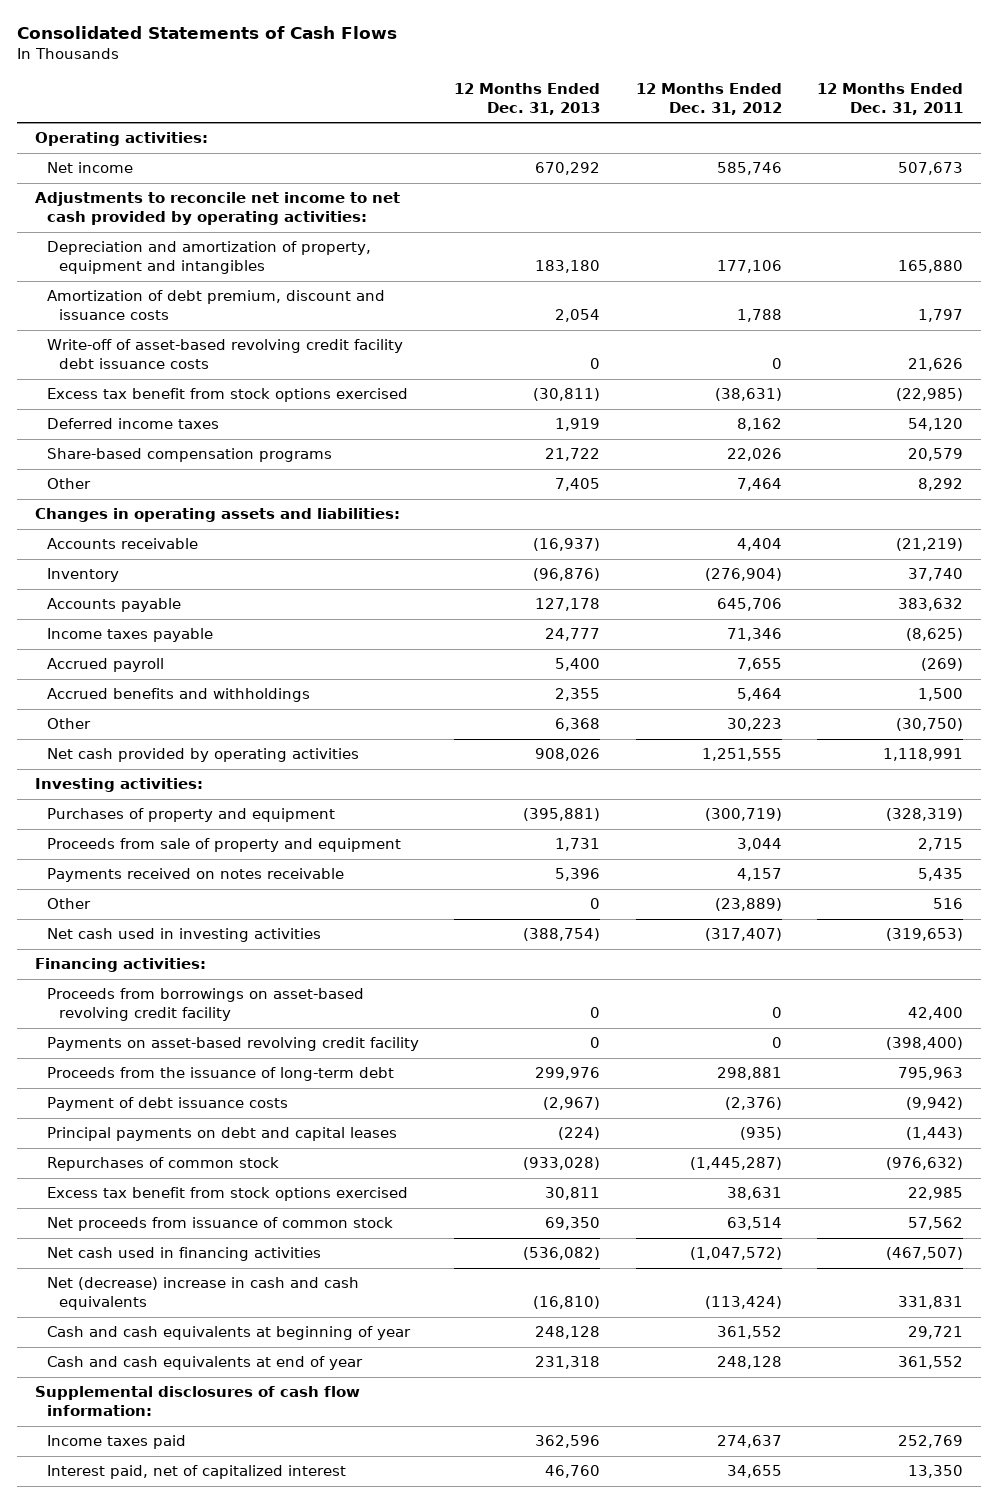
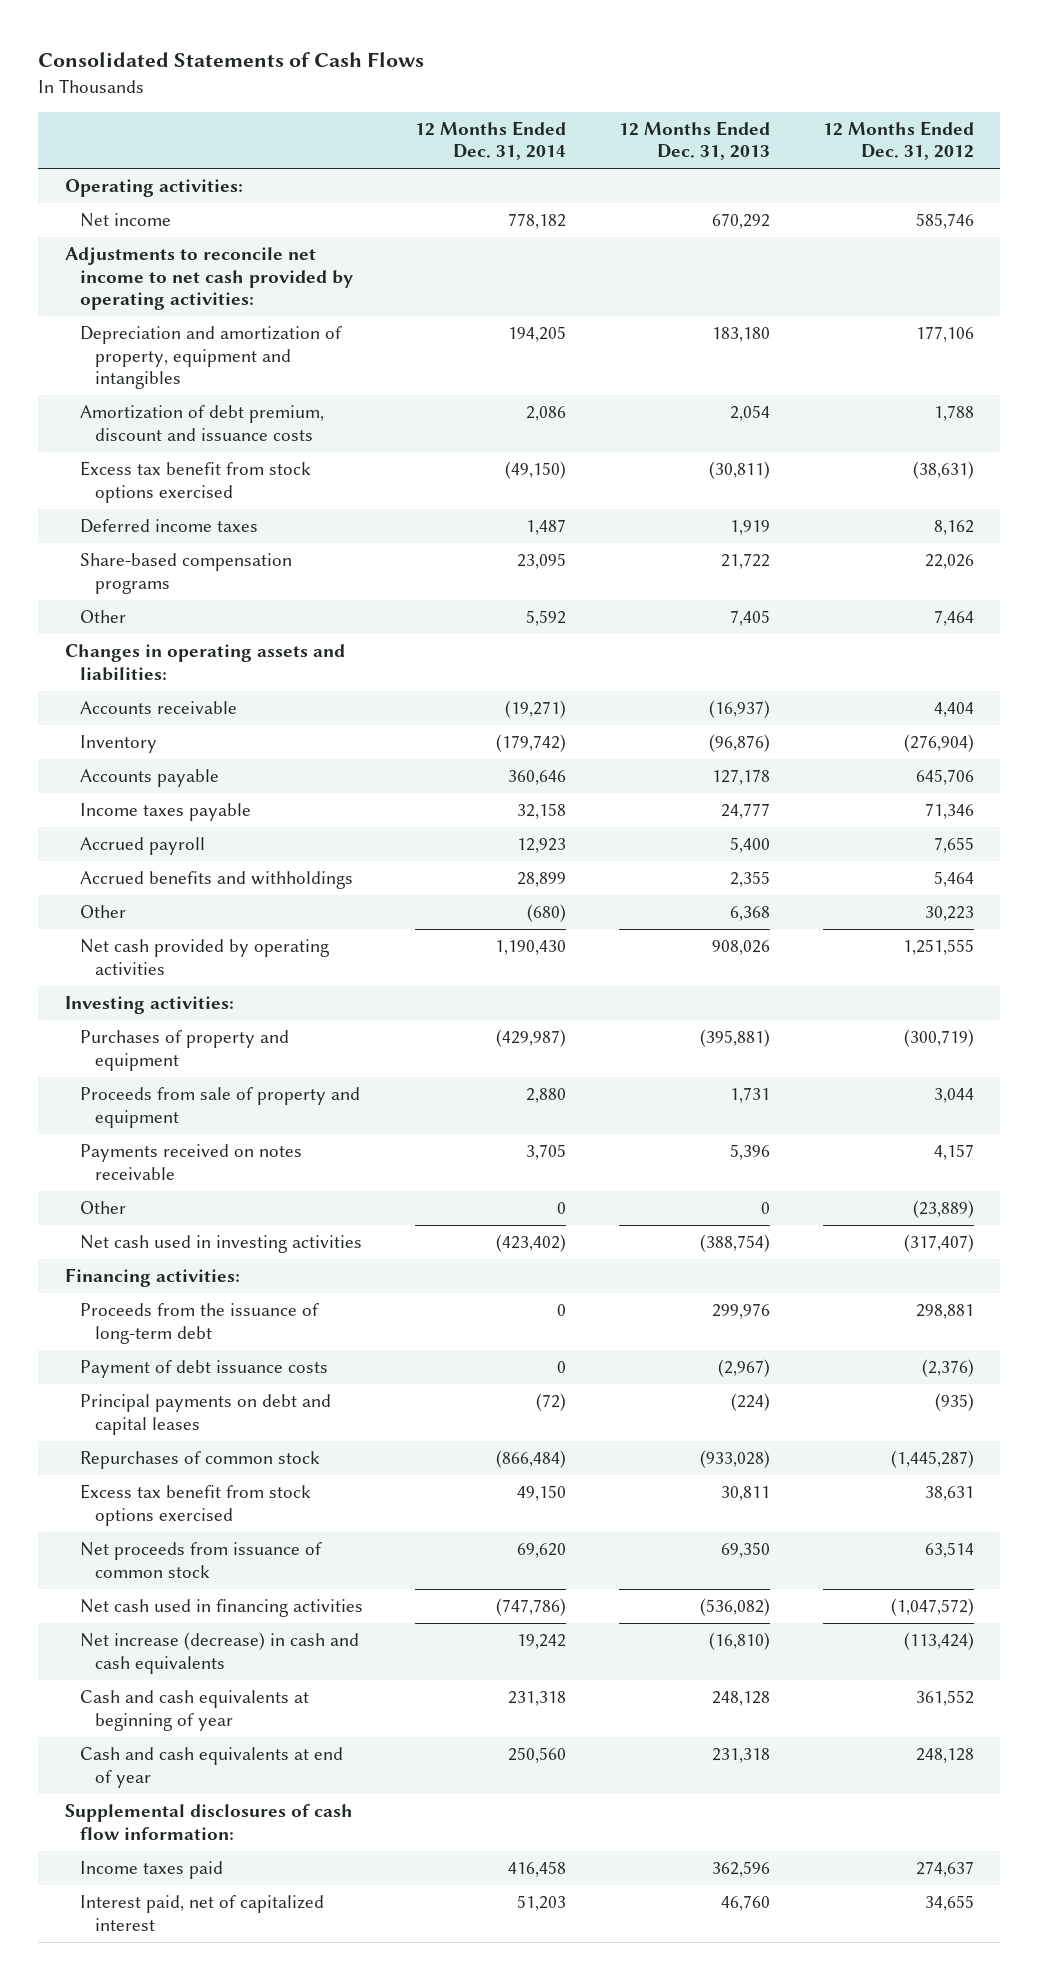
- | 12 Months Ended Dec. 31, 2013 | 12 Months Ended Dec. 31, 2012 | 12 Months Ended Dec. 31, 2011
+ | 12 Months Ended Dec. 31, 2014 | 12 Months Ended Dec. 31, 2013 | 12 Months Ended Dec. 31, 2012
- Write-off of asset-based revolving credit facility debt issuance costs | 0 | 0 | 21,626
- Proceeds from borrowings on asset-based revolving credit facility | 0 | 0 | 42,400
- Payments on asset-based revolving credit facility | 0 | 0 | (398,400)
- Net (decrease) increase in cash and cash equivalents | (16,810) | (113,424) | 331,831
+ Net increase (decrease) in cash and cash equivalents | 19,242 | (16,810) | (113,424)

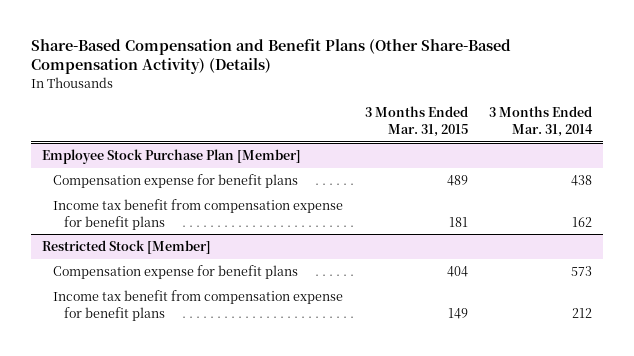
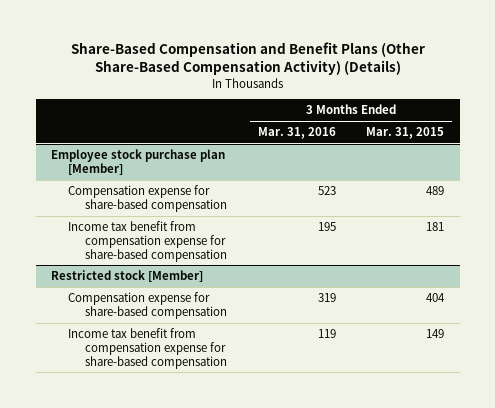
- | 3 Months Ended Mar. 31, 2015 | 3 Months Ended Mar. 31, 2014
+ | 3 Months Ended Mar. 31, 2016 | 3 Months Ended Mar. 31, 2015
- Employee Stock Purchase Plan [Member]
- Compensation expense for benefit plans | 489 | 438
- Income tax benefit from compensation expense for benefit plans | 181 | 162
- Restricted Stock [Member]
- Compensation expense for benefit plans | 404 | 573
- Income tax benefit from compensation expense for benefit plans | 149 | 212
+ Employee stock purchase plan [Member]
+ Compensation expense for share-based compensation | 523 | 489
+ Income tax benefit from compensation expense for share-based compensation | 195 | 181
+ Restricted stock [Member]
+ Compensation expense for share-based compensation | 319 | 404
+ Income tax benefit from compensation expense for share-based compensation | 119 | 149

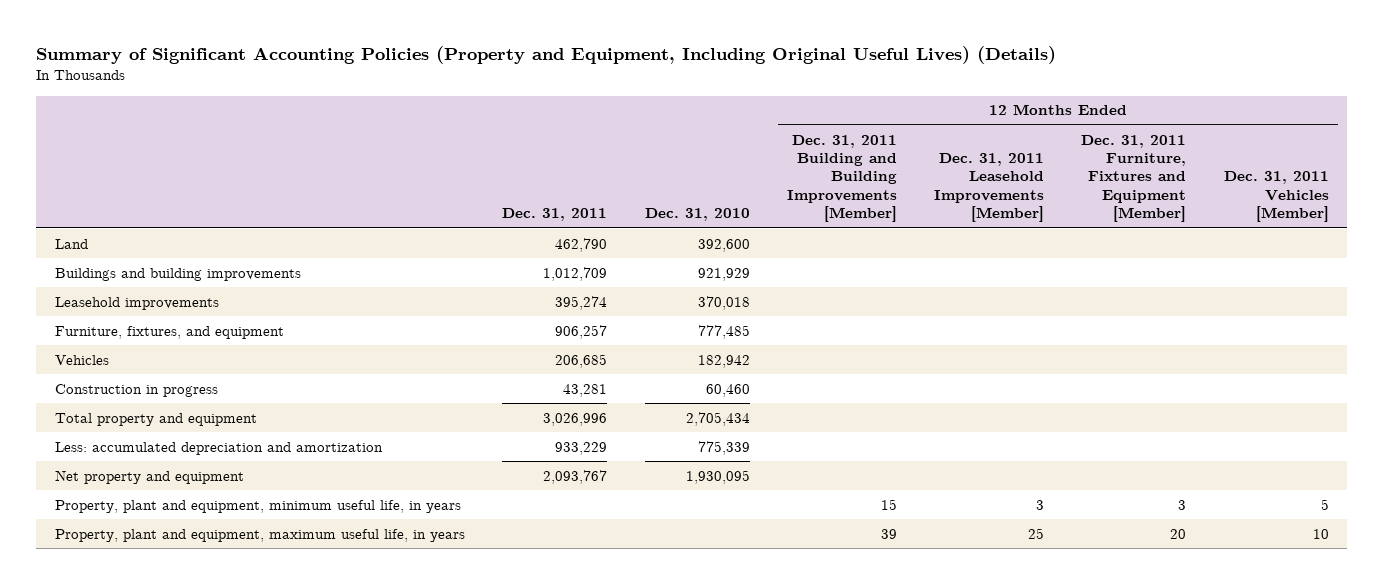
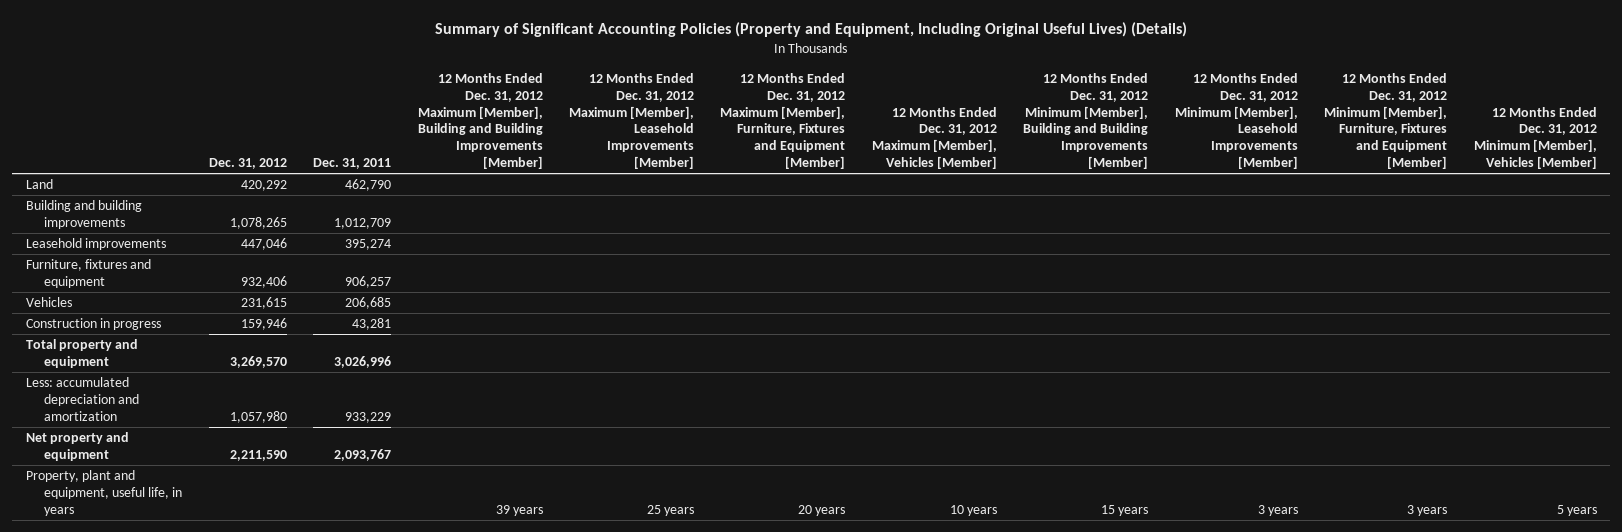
- | Dec. 31, 2011 | Dec. 31, 2010 | 12 Months Ended Dec. 31, 2011 Building and Building Improvements [Member] | 12 Months Ended Dec. 31, 2011 Leasehold Improvements [Member] | 12 Months Ended Dec. 31, 2011 Furniture, Fixtures and Equipment [Member] | 12 Months Ended Dec. 31, 2011 Vehicles [Member]
+ | Dec. 31, 2012 | Dec. 31, 2011 | 12 Months Ended Dec. 31, 2012 Maximum [Member], Building and Building Improvements [Member] | 12 Months Ended Dec. 31, 2012 Maximum [Member], Leasehold Improvements [Member] | 12 Months Ended Dec. 31, 2012 Maximum [Member], Furniture, Fixtures and Equipment [Member] | 12 Months Ended Dec. 31, 2012 Maximum [Member], Vehicles [Member] | 12 Months Ended Dec. 31, 2012 Minimum [Member], Building and Building Improvements [Member] | 12 Months Ended Dec. 31, 2012 Minimum [Member], Leasehold Improvements [Member] | 12 Months Ended Dec. 31, 2012 Minimum [Member], Furniture, Fixtures and Equipment [Member] | 12 Months Ended Dec. 31, 2012 Minimum [Member], Vehicles [Member]
- Buildings and building improvements | 1,012,709 | 921,929 | | | |
+ Building and building improvements | 1,078,265 | 1,012,709 | | | | | | | |
- Furniture, fixtures, and equipment | 906,257 | 777,485 | | | |
+ Furniture, fixtures and equipment | 932,406 | 906,257 | | | | | | | |
- Property, plant and equipment, minimum useful life, in years | | | 15 | 3 | 3 | 5
- Property, plant and equipment, maximum useful life, in years | | | 39 | 25 | 20 | 10
+ Property, plant and equipment, useful life, in years | | | 39 years | 25 years | 20 years | 10 years | 15 years | 3 years | 3 years | 5 years

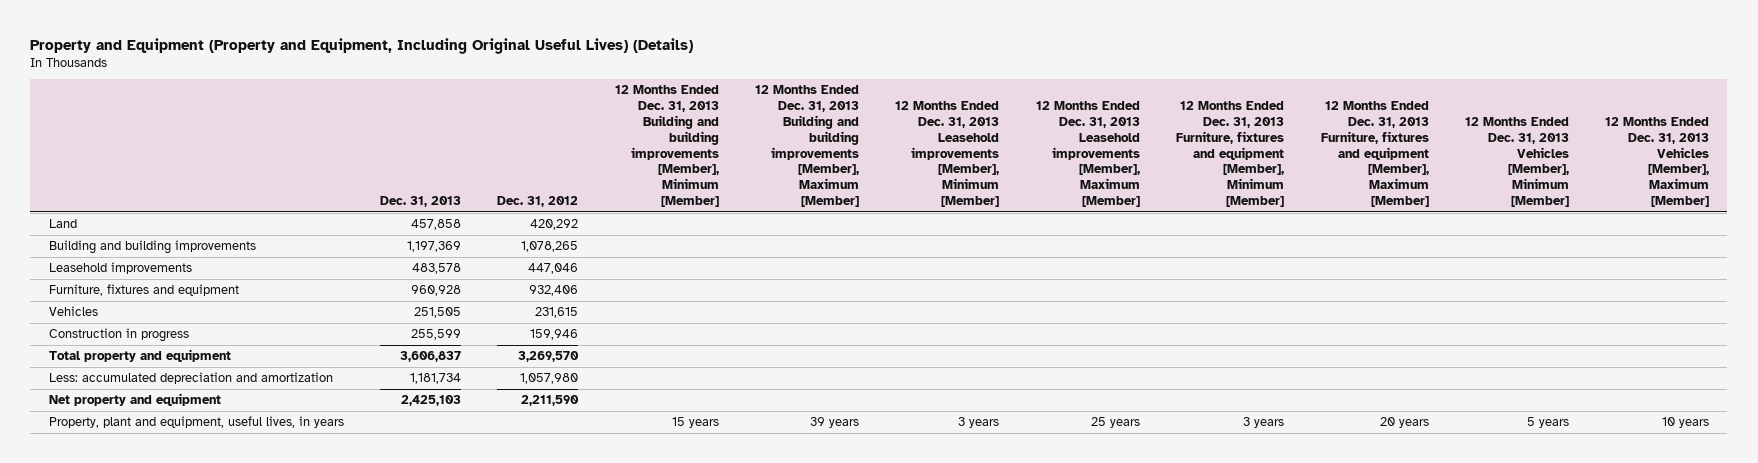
- Summary of Significant Accounting Policies (Property and Equipment, Including Original Useful Lives) (Details)
+ Property and Equipment (Property and Equipment, Including Original Useful Lives) (Details)
- | Dec. 31, 2012 | Dec. 31, 2011 | 12 Months Ended Dec. 31, 2012 Maximum [Member], Building and Building Improvements [Member] | 12 Months Ended Dec. 31, 2012 Maximum [Member], Leasehold Improvements [Member] | 12 Months Ended Dec. 31, 2012 Maximum [Member], Furniture, Fixtures and Equipment [Member] | 12 Months Ended Dec. 31, 2012 Maximum [Member], Vehicles [Member] | 12 Months Ended Dec. 31, 2012 Minimum [Member], Building and Building Improvements [Member] | 12 Months Ended Dec. 31, 2012 Minimum [Member], Leasehold Improvements [Member] | 12 Months Ended Dec. 31, 2012 Minimum [Member], Furniture, Fixtures and Equipment [Member] | 12 Months Ended Dec. 31, 2012 Minimum [Member], Vehicles [Member]
+ | Dec. 31, 2013 | Dec. 31, 2012 | 12 Months Ended Dec. 31, 2013 Building and building improvements [Member], Minimum [Member] | 12 Months Ended Dec. 31, 2013 Building and building improvements [Member], Maximum [Member] | 12 Months Ended Dec. 31, 2013 Leasehold improvements [Member], Minimum [Member] | 12 Months Ended Dec. 31, 2013 Leasehold improvements [Member], Maximum [Member] | 12 Months Ended Dec. 31, 2013 Furniture, fixtures and equipment [Member], Minimum [Member] | 12 Months Ended Dec. 31, 2013 Furniture, fixtures and equipment [Member], Maximum [Member] | 12 Months Ended Dec. 31, 2013 Vehicles [Member], Minimum [Member] | 12 Months Ended Dec. 31, 2013 Vehicles [Member], Maximum [Member]
- Property, plant and equipment, useful life, in years | | | 39 years | 25 years | 20 years | 10 years | 15 years | 3 years | 3 years | 5 years
+ Property, plant and equipment, useful lives, in years | | | 15 years | 39 years | 3 years | 25 years | 3 years | 20 years | 5 years | 10 years

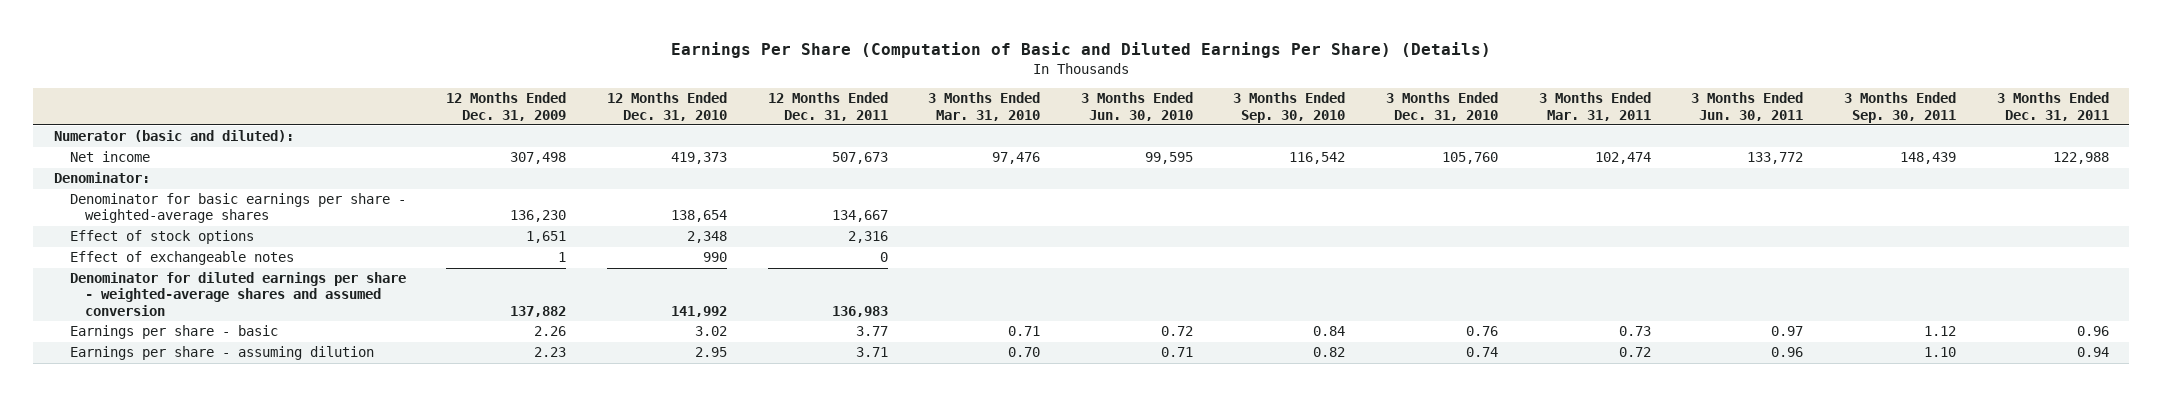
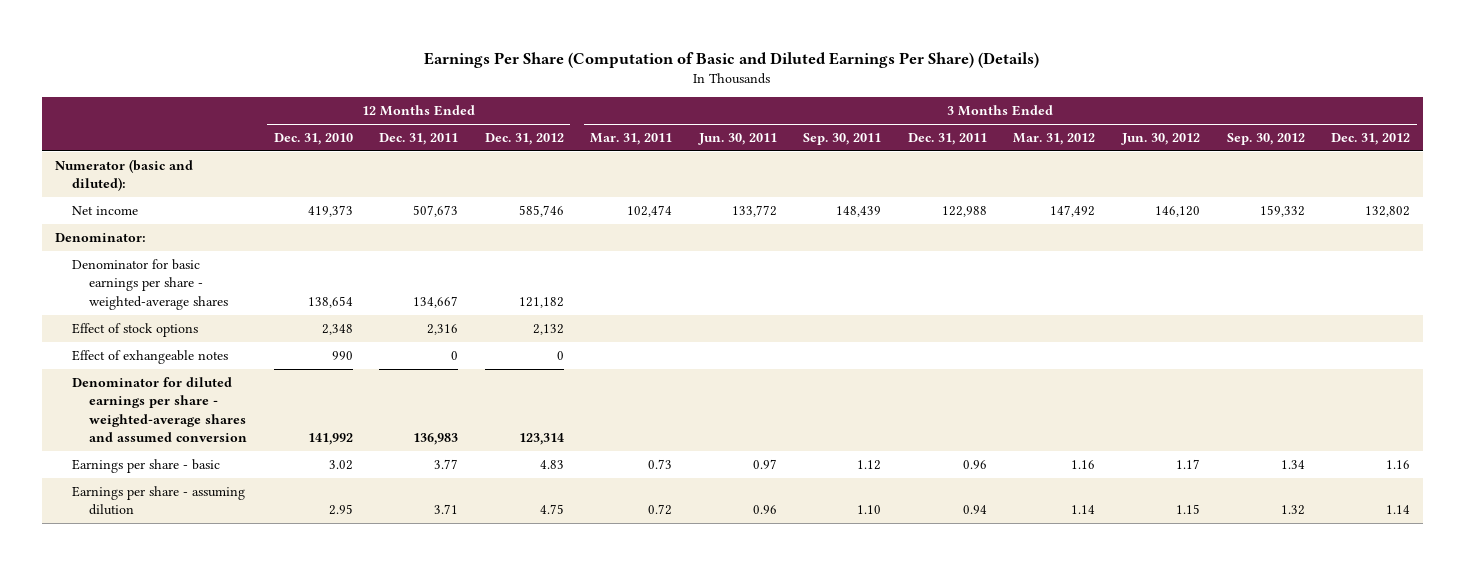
- | 12 Months Ended Dec. 31, 2009 | 12 Months Ended Dec. 31, 2010 | 12 Months Ended Dec. 31, 2011 | 3 Months Ended Mar. 31, 2010 | 3 Months Ended Jun. 30, 2010 | 3 Months Ended Sep. 30, 2010 | 3 Months Ended Dec. 31, 2010 | 3 Months Ended Mar. 31, 2011 | 3 Months Ended Jun. 30, 2011 | 3 Months Ended Sep. 30, 2011 | 3 Months Ended Dec. 31, 2011
+ | 12 Months Ended Dec. 31, 2010 | 12 Months Ended Dec. 31, 2011 | 12 Months Ended Dec. 31, 2012 | 3 Months Ended Mar. 31, 2011 | 3 Months Ended Jun. 30, 2011 | 3 Months Ended Sep. 30, 2011 | 3 Months Ended Dec. 31, 2011 | 3 Months Ended Mar. 31, 2012 | 3 Months Ended Jun. 30, 2012 | 3 Months Ended Sep. 30, 2012 | 3 Months Ended Dec. 31, 2012
- Effect of exchangeable notes | 1 | 990 | 0 | | | | | | | |
+ Effect of exhangeable notes | 990 | 0 | 0 | | | | | | | |

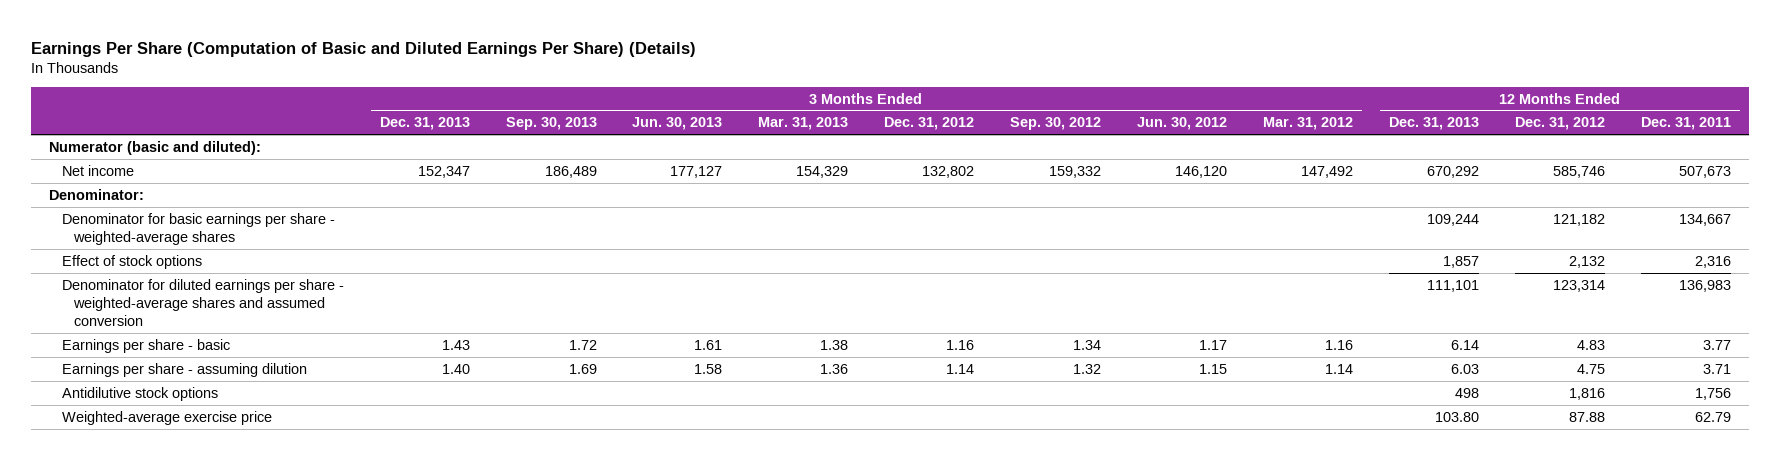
- | 12 Months Ended Dec. 31, 2010 | 12 Months Ended Dec. 31, 2011 | 12 Months Ended Dec. 31, 2012 | 3 Months Ended Mar. 31, 2011 | 3 Months Ended Jun. 30, 2011 | 3 Months Ended Sep. 30, 2011 | 3 Months Ended Dec. 31, 2011 | 3 Months Ended Mar. 31, 2012 | 3 Months Ended Jun. 30, 2012 | 3 Months Ended Sep. 30, 2012 | 3 Months Ended Dec. 31, 2012
+ | 3 Months Ended Dec. 31, 2013 | 3 Months Ended Sep. 30, 2013 | 3 Months Ended Jun. 30, 2013 | 3 Months Ended Mar. 31, 2013 | 3 Months Ended Dec. 31, 2012 | 3 Months Ended Sep. 30, 2012 | 3 Months Ended Jun. 30, 2012 | 3 Months Ended Mar. 31, 2012 | 12 Months Ended Dec. 31, 2013 | 12 Months Ended Dec. 31, 2012 | 12 Months Ended Dec. 31, 2011
- Effect of exhangeable notes | 990 | 0 | 0 | | | | | | | |
+ Antidilutive stock options | | | | | | | | | 498 | 1,816 | 1,756
+ Weighted-average exercise price | | | | | | | | | 103.80 | 87.88 | 62.79

